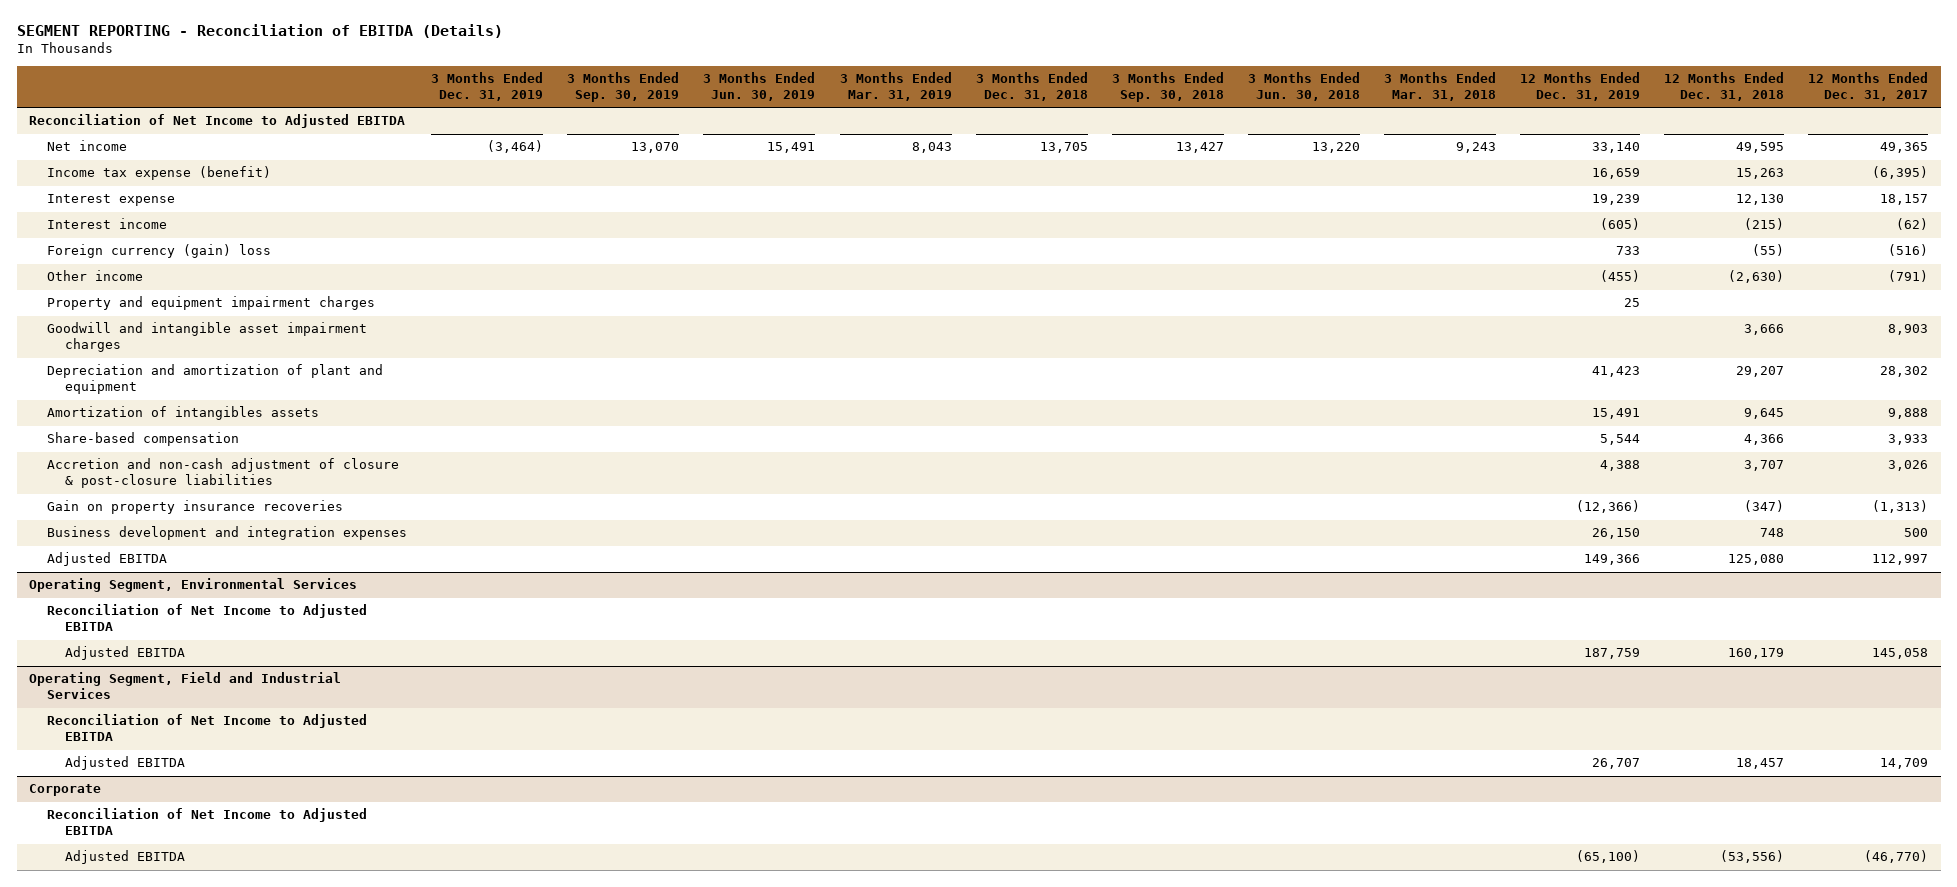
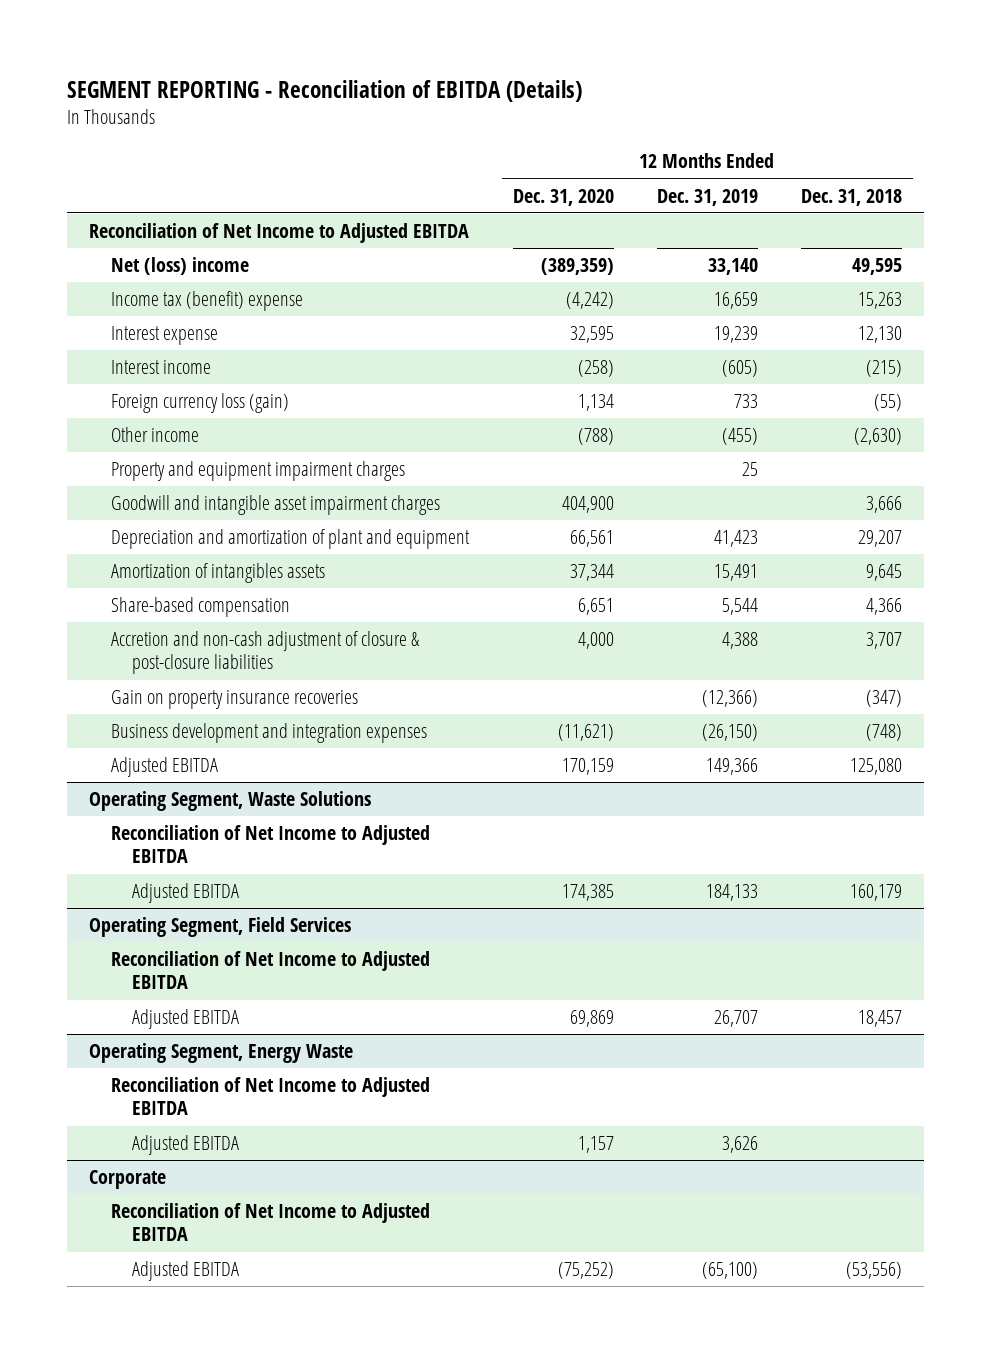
- | 3 Months Ended Dec. 31, 2019 | 3 Months Ended Sep. 30, 2019 | 3 Months Ended Jun. 30, 2019 | 3 Months Ended Mar. 31, 2019 | 3 Months Ended Dec. 31, 2018 | 3 Months Ended Sep. 30, 2018 | 3 Months Ended Jun. 30, 2018 | 3 Months Ended Mar. 31, 2018 | 12 Months Ended Dec. 31, 2019 | 12 Months Ended Dec. 31, 2018 | 12 Months Ended Dec. 31, 2017
+ | 12 Months Ended Dec. 31, 2020 | 12 Months Ended Dec. 31, 2019 | 12 Months Ended Dec. 31, 2018
- Net income | (3,464) | 13,070 | 15,491 | 8,043 | 13,705 | 13,427 | 13,220 | 9,243 | 33,140 | 49,595 | 49,365
- Income tax expense (benefit) | | | | | | | | | 16,659 | 15,263 | (6,395)
+ Net (loss) income | (389,359) | 33,140 | 49,595
+ Income tax (benefit) expense | (4,242) | 16,659 | 15,263
- Foreign currency (gain) loss | | | | | | | | | 733 | (55) | (516)
+ Foreign currency loss (gain) | 1,134 | 733 | (55)
- Business development and integration expenses | | | | | | | | | 26,150 | 748 | 500
+ Business development and integration expenses | (11,621) | (26,150) | (748)
- Operating Segment, Environmental Services
+ Operating Segment, Waste Solutions
- Adjusted EBITDA | | | | | | | | | 187,759 | 160,179 | 145,058
- Operating Segment, Field and Industrial Services
+ Adjusted EBITDA | 174,385 | 184,133 | 160,179
+ Operating Segment, Field Services
+ Operating Segment, Energy Waste
+ Reconciliation of Net Income to Adjusted EBITDA
+ Adjusted EBITDA | 1,157 | 3,626 |

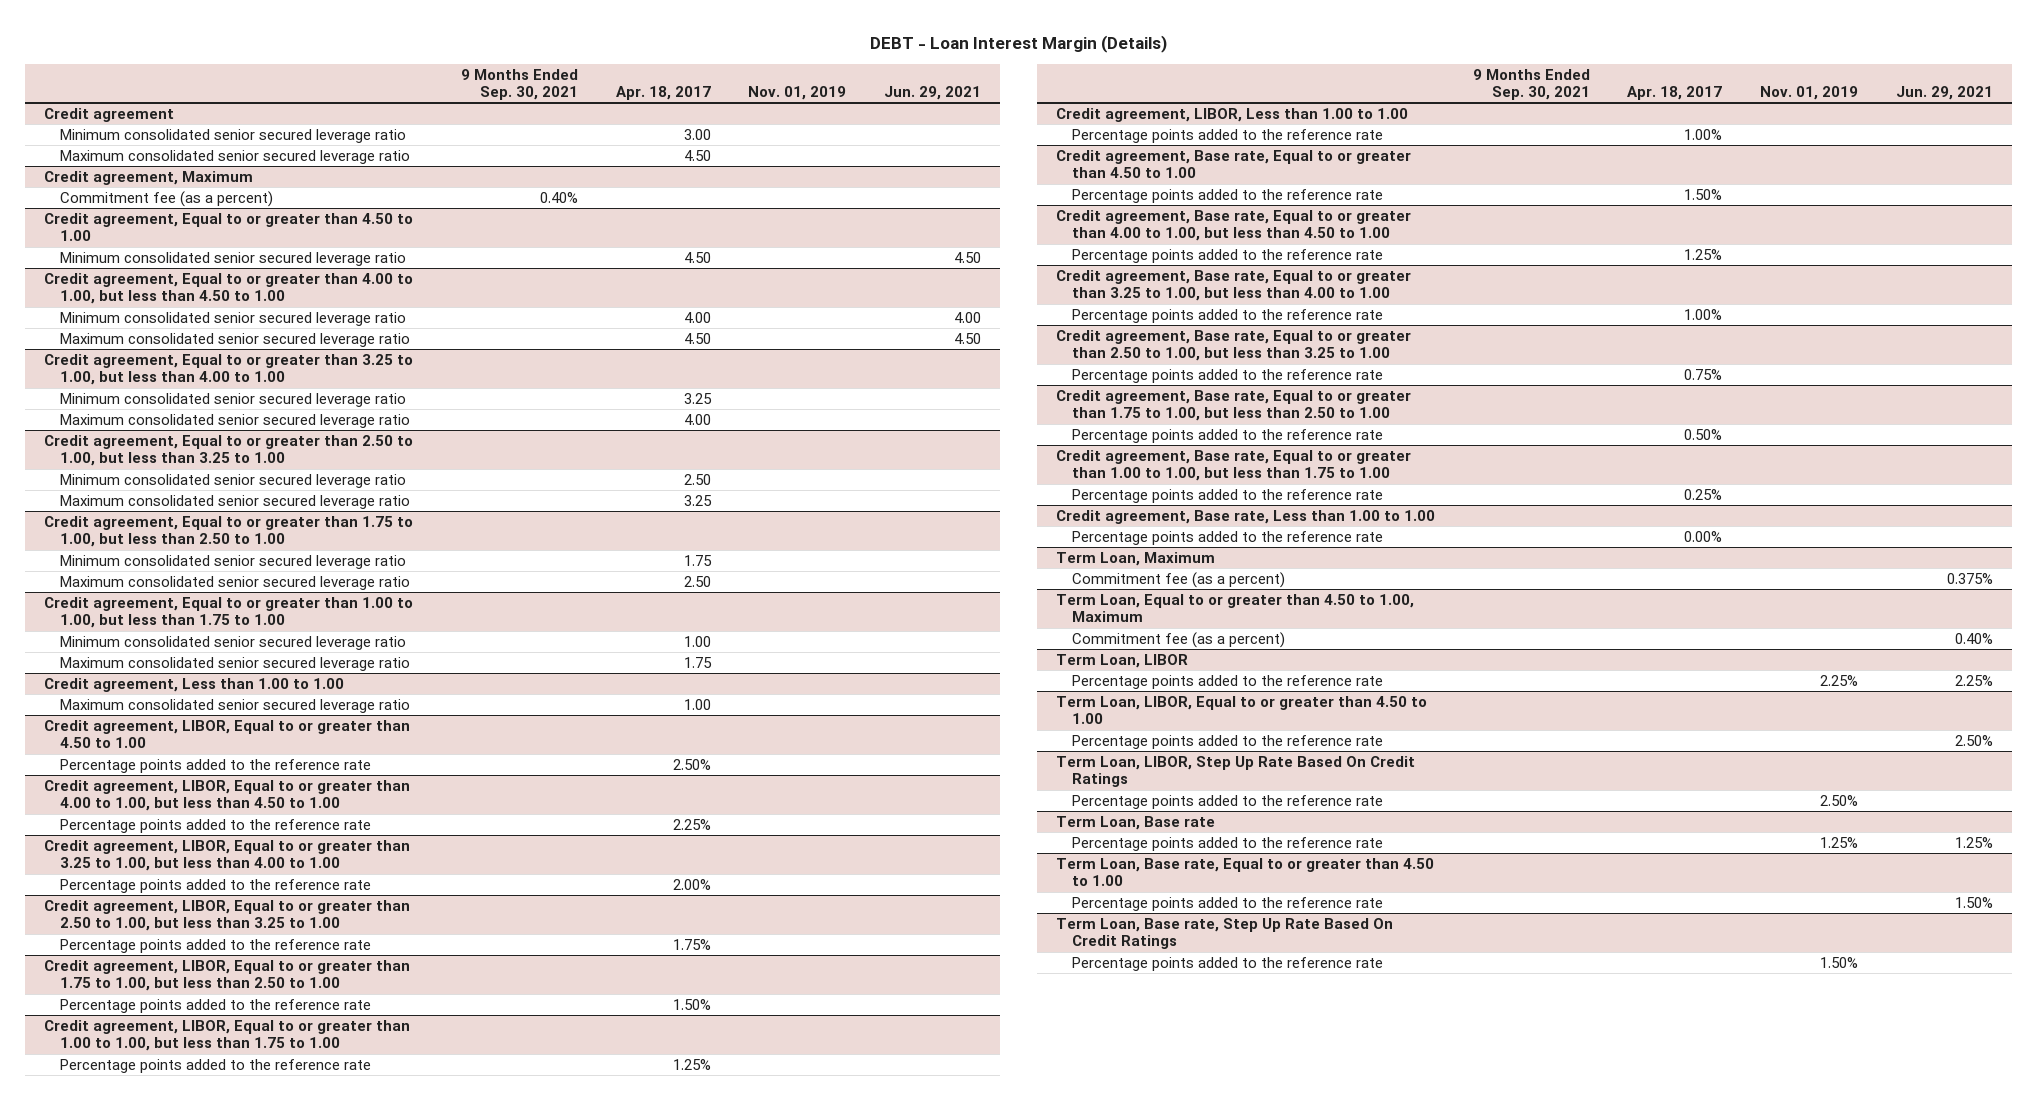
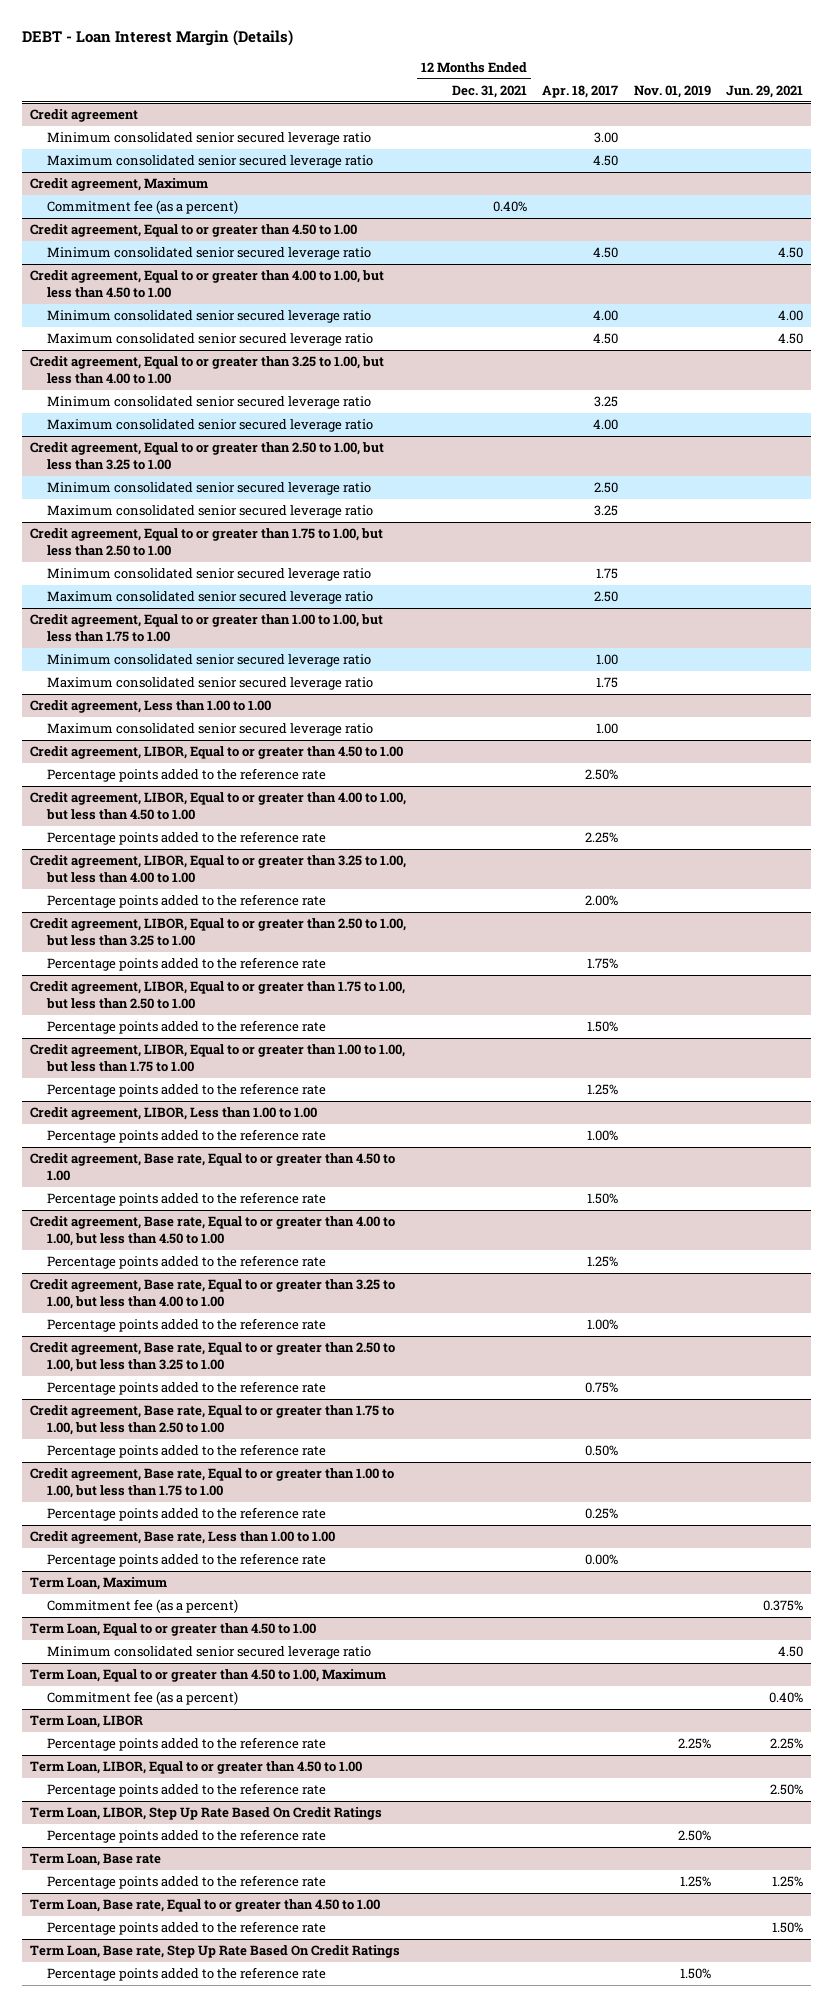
- | 9 Months Ended Sep. 30, 2021 | Apr. 18, 2017 | Nov. 01, 2019 | Jun. 29, 2021
+ | 12 Months Ended Dec. 31, 2021 | Apr. 18, 2017 | Nov. 01, 2019 | Jun. 29, 2021
+ Term Loan, Equal to or greater than 4.50 to 1.00
+ Minimum consolidated senior secured leverage ratio | | | | 4.50

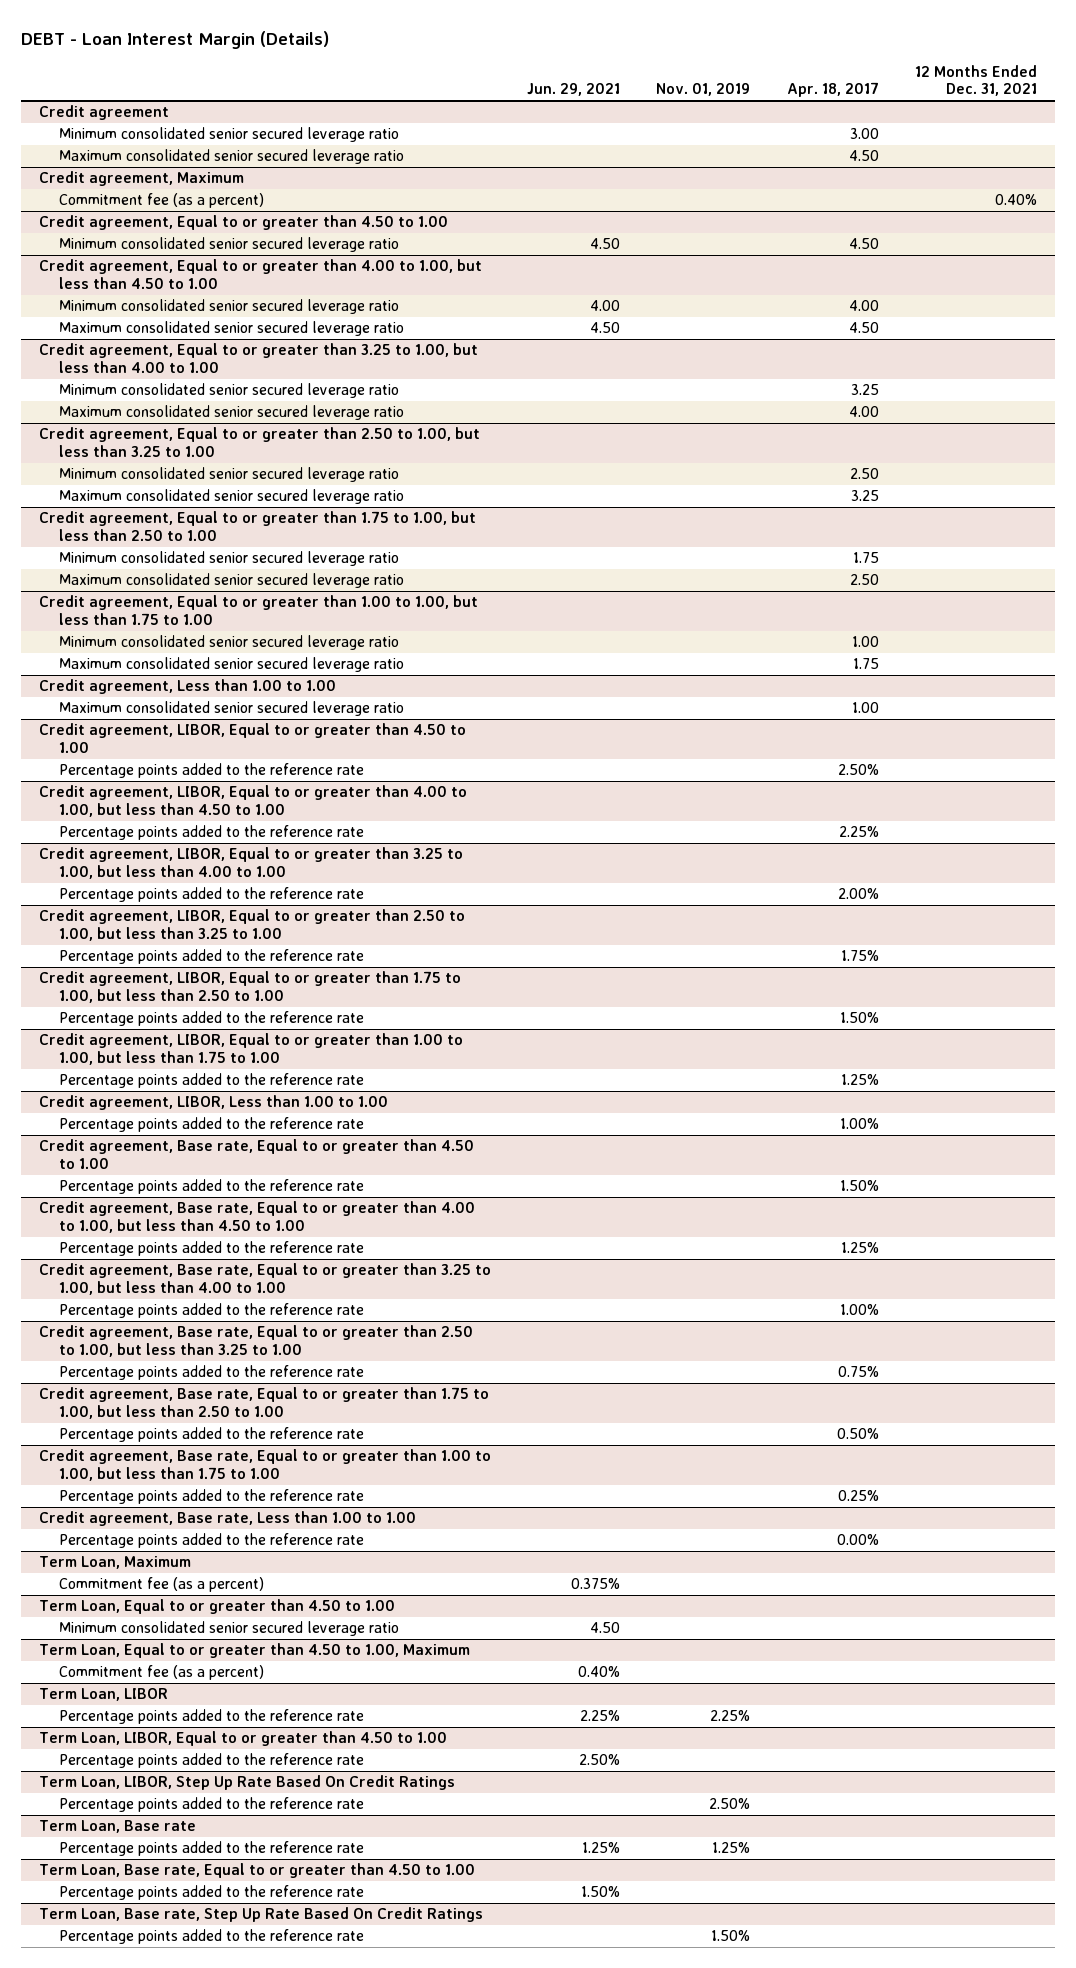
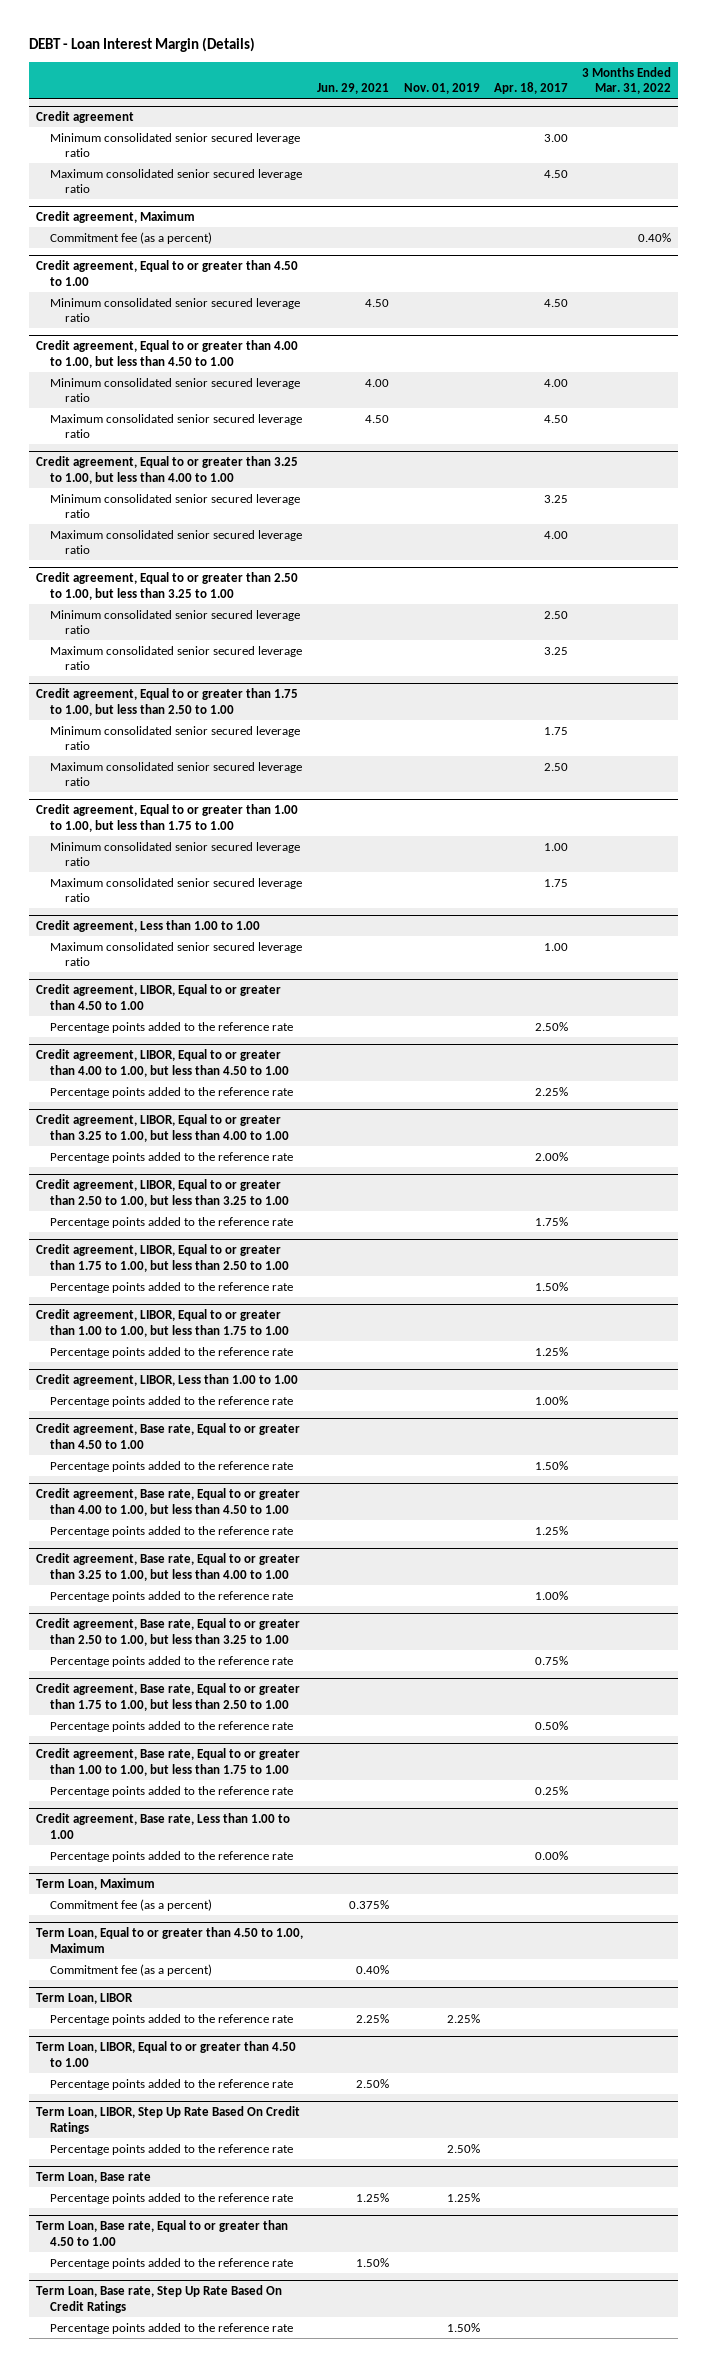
- | Jun. 29, 2021 | Nov. 01, 2019 | Apr. 18, 2017 | 12 Months Ended Dec. 31, 2021
+ | Jun. 29, 2021 | Nov. 01, 2019 | Apr. 18, 2017 | 3 Months Ended Mar. 31, 2022
- Term Loan, Equal to or greater than 4.50 to 1.00
- Minimum consolidated senior secured leverage ratio | 4.50 | | |

